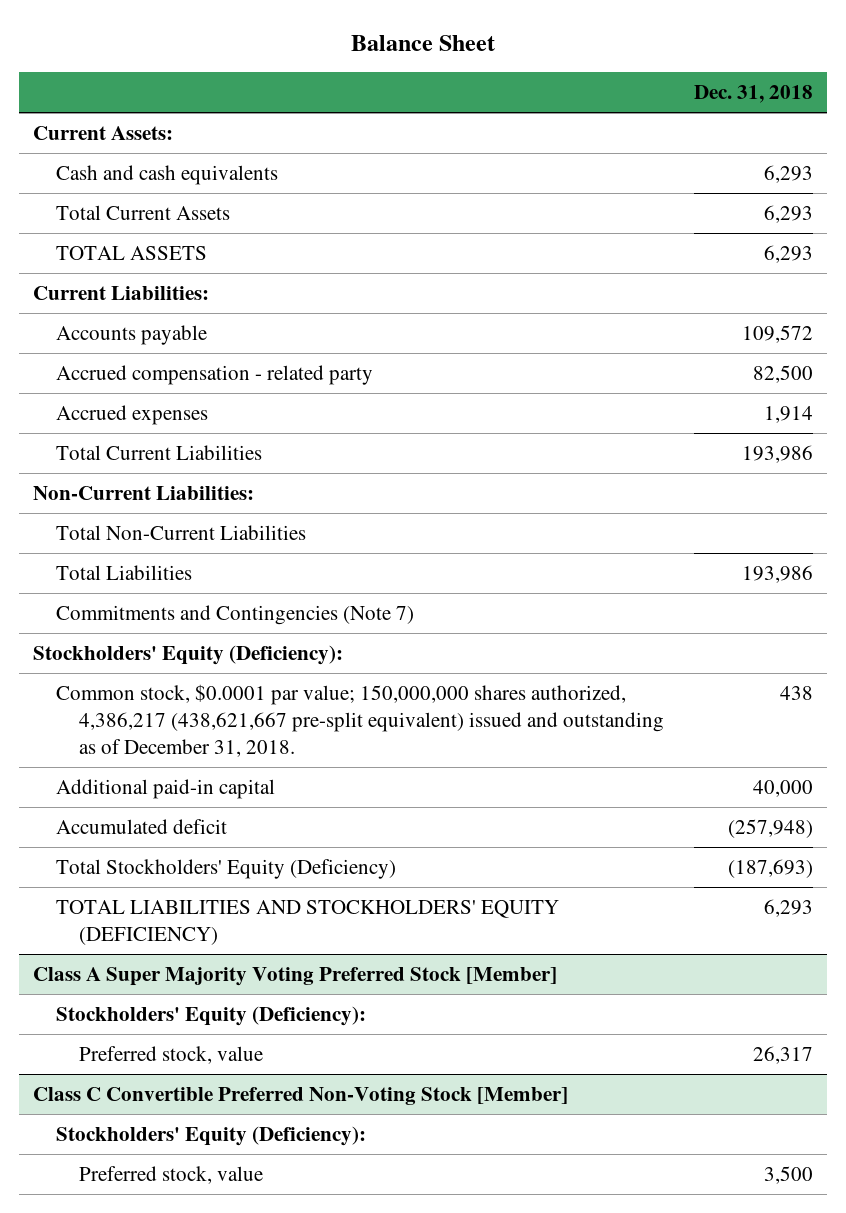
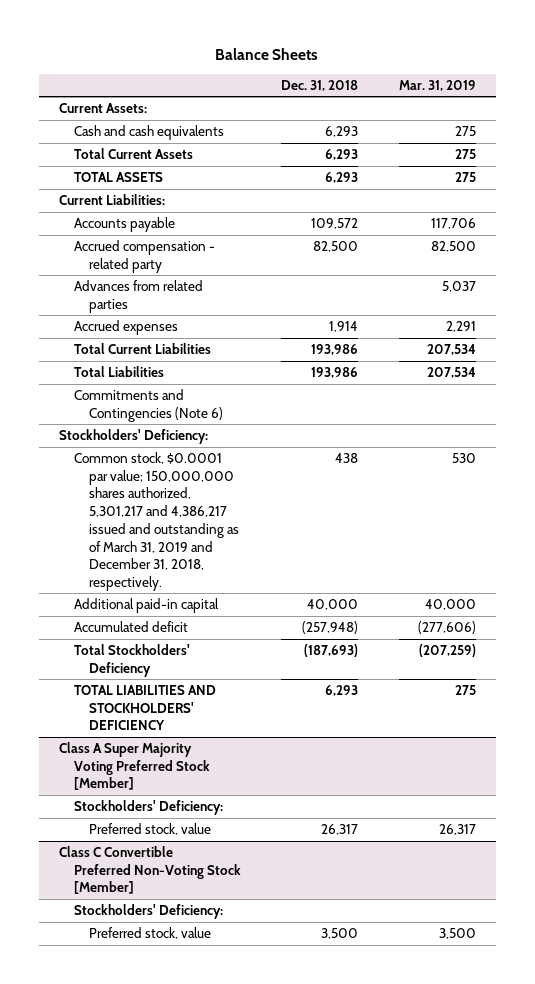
- Balance Sheet
+ Balance Sheets
- | Dec. 31, 2018
+ | Dec. 31, 2018 | Mar. 31, 2019
+ Advances from related parties | | 5,037
- Non-Current Liabilities:
- Total Non-Current Liabilities
- Commitments and Contingencies (Note 7)
- Stockholders' Equity (Deficiency):
- Common stock, $0.0001 par value; 150,000,000 shares authorized, 4,386,217 (438,621,667 pre-split equivalent) issued and outstanding as of December 31, 2018. | 438
+ Commitments and Contingencies (Note 6)
+ Stockholders' Deficiency:
+ Common stock, $0.0001 par value; 150,000,000 shares authorized, 5,301,217 and 4,386,217 issued and outstanding as of March 31, 2019 and December 31, 2018, respectively. | 438 | 530
- Total Stockholders' Equity (Deficiency) | (187,693)
- TOTAL LIABILITIES AND STOCKHOLDERS' EQUITY (DEFICIENCY) | 6,293
+ Total Stockholders' Deficiency | (187,693) | (207,259)
+ TOTAL LIABILITIES AND STOCKHOLDERS' DEFICIENCY | 6,293 | 275
@ Class A Super Majority Voting Preferred Stock [Member]
- Stockholders' Equity (Deficiency):
+ Stockholders' Deficiency:
@ Class C Convertible Preferred Non-Voting Stock [Member]
- Stockholders' Equity (Deficiency):
+ Stockholders' Deficiency:

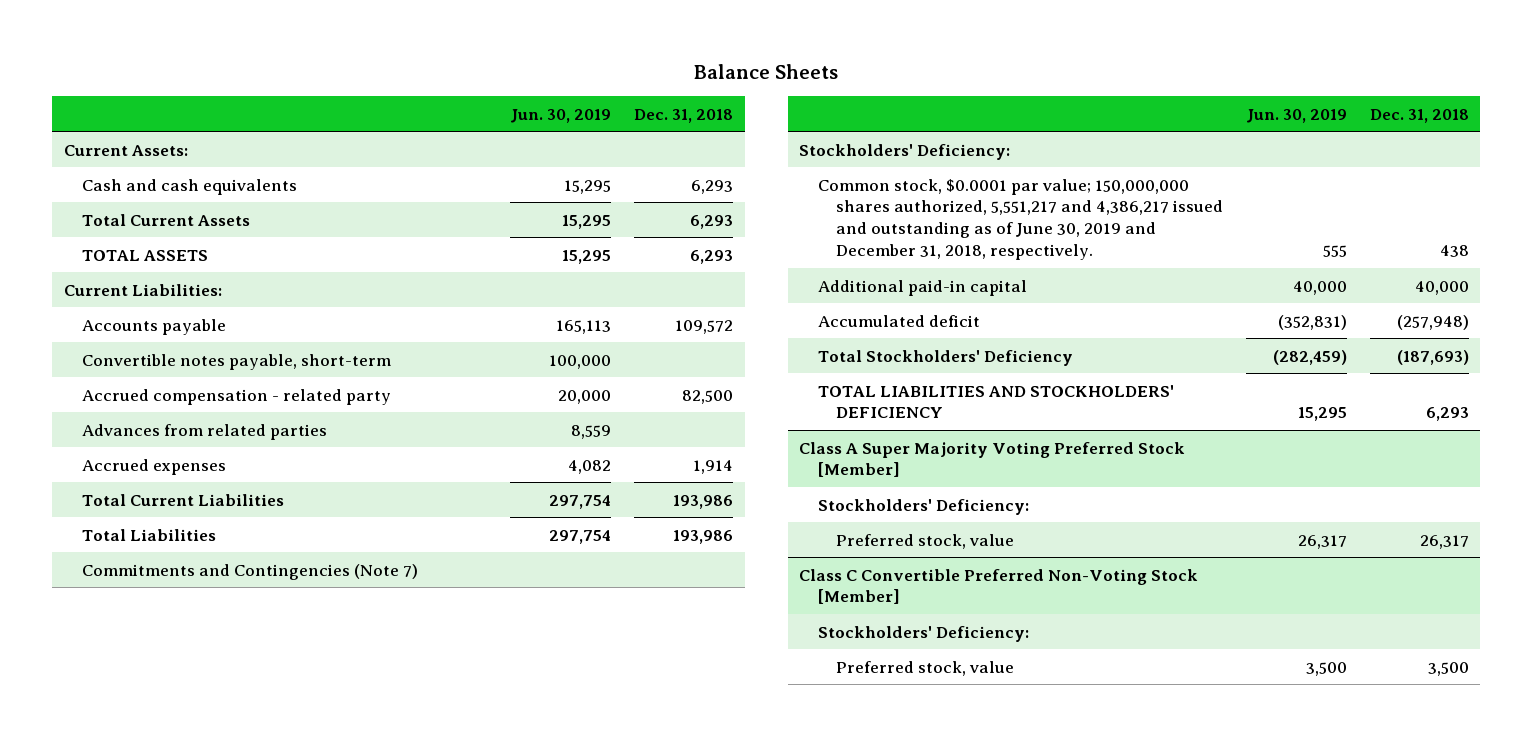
- | Dec. 31, 2018 | Mar. 31, 2019
+ | Jun. 30, 2019 | Dec. 31, 2018
+ Convertible notes payable, short-term | 100,000 |
- Commitments and Contingencies (Note 6)
+ Commitments and Contingencies (Note 7)
- Common stock, $0.0001 par value; 150,000,000 shares authorized, 5,301,217 and 4,386,217 issued and outstanding as of March 31, 2019 and December 31, 2018, respectively. | 438 | 530
+ Common stock, $0.0001 par value; 150,000,000 shares authorized, 5,551,217 and 4,386,217 issued and outstanding as of June 30, 2019 and December 31, 2018, respectively. | 555 | 438

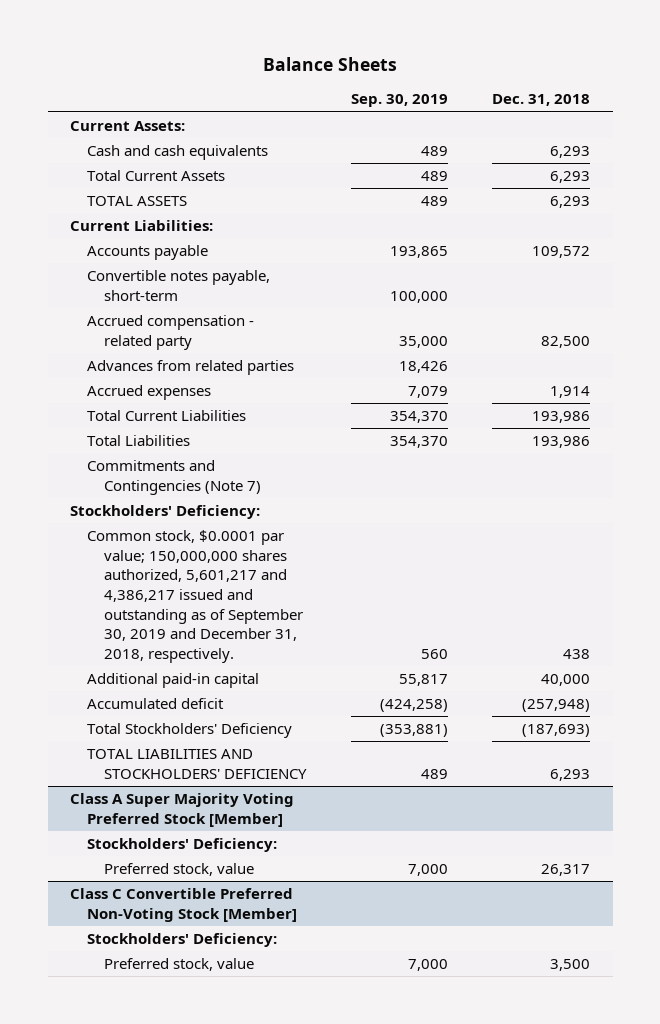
- | Jun. 30, 2019 | Dec. 31, 2018
+ | Sep. 30, 2019 | Dec. 31, 2018
- Common stock, $0.0001 par value; 150,000,000 shares authorized, 5,551,217 and 4,386,217 issued and outstanding as of June 30, 2019 and December 31, 2018, respectively. | 555 | 438
+ Common stock, $0.0001 par value; 150,000,000 shares authorized, 5,601,217 and 4,386,217 issued and outstanding as of September 30, 2019 and December 31, 2018, respectively. | 560 | 438

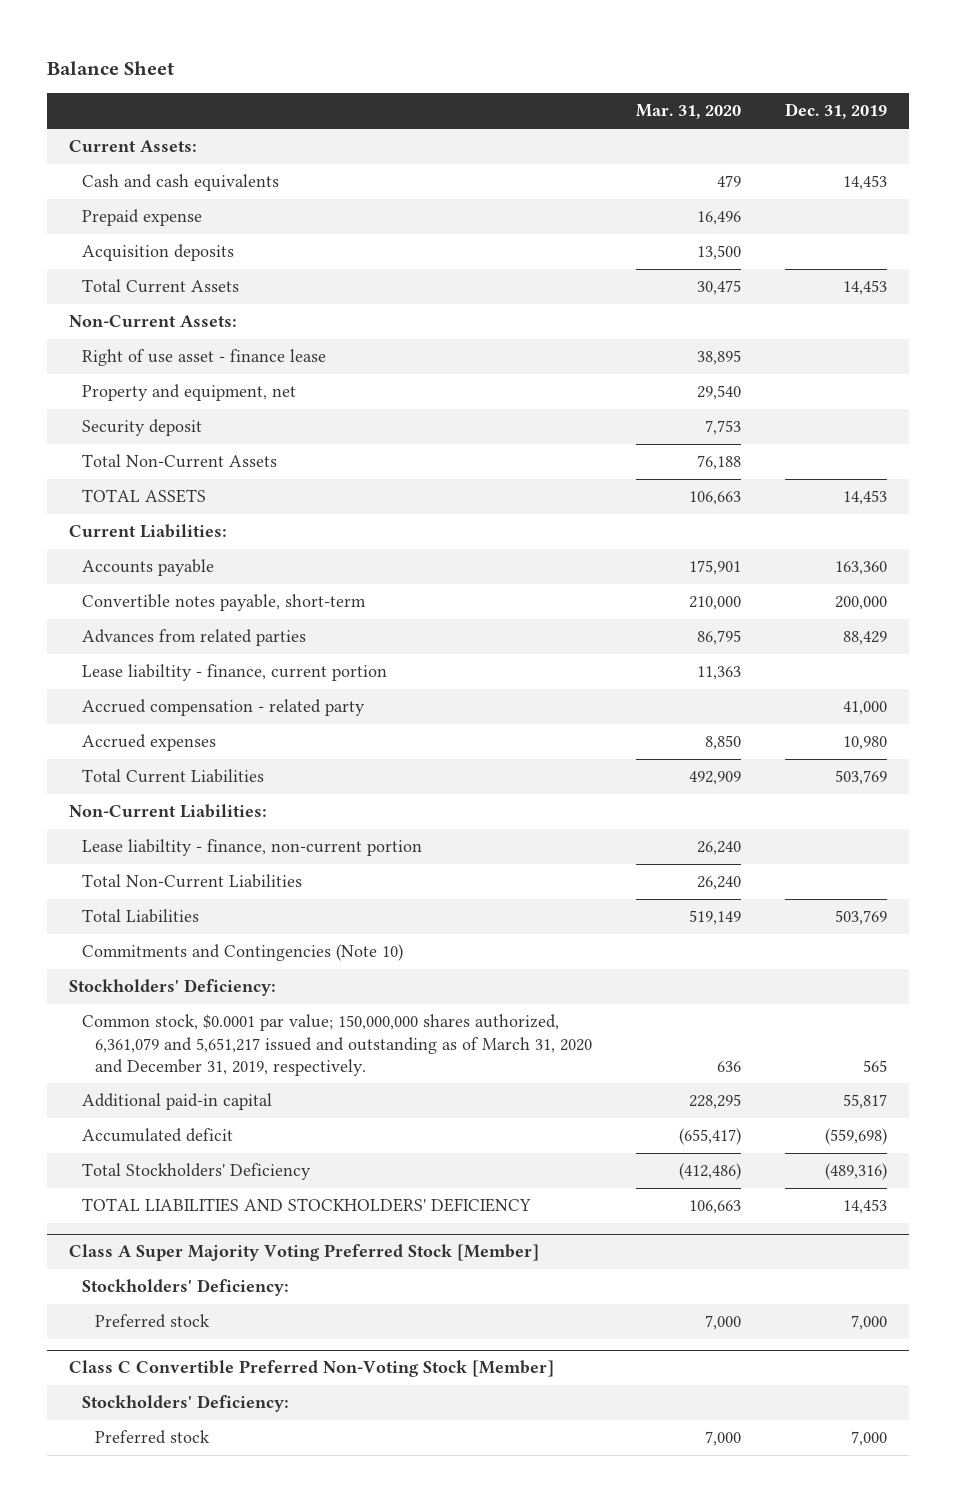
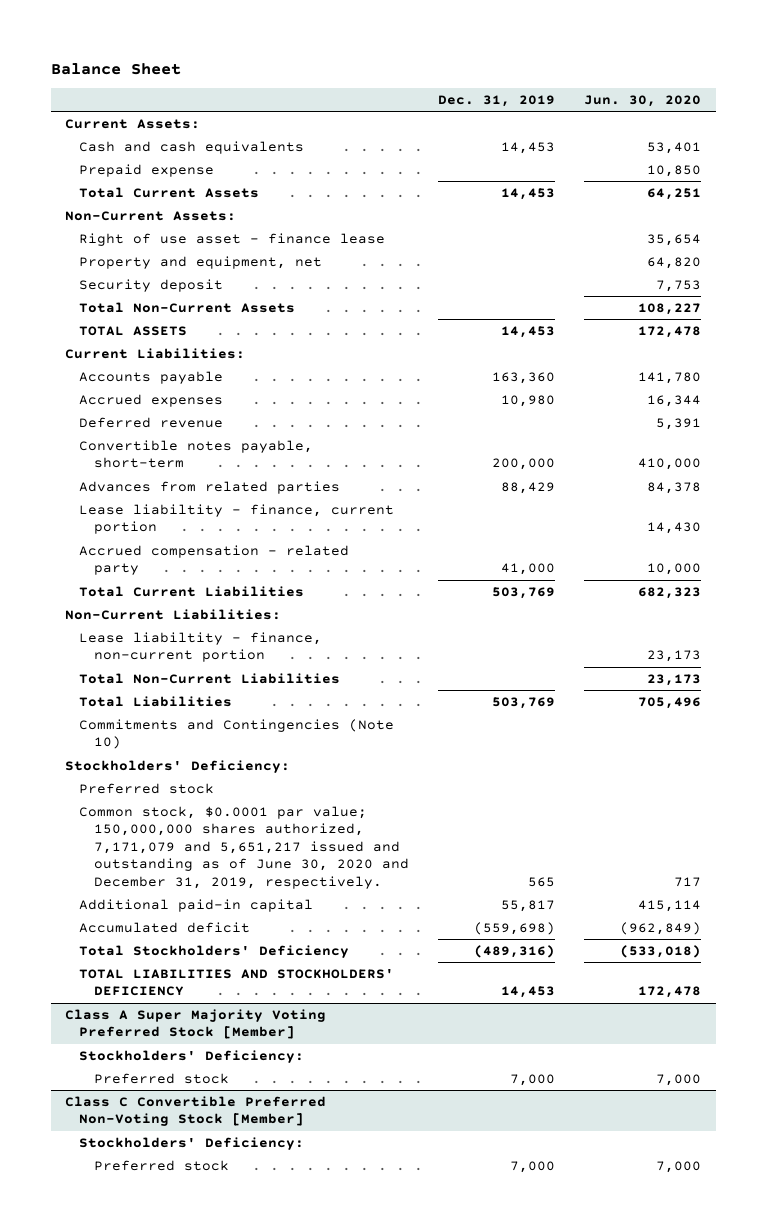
- | Mar. 31, 2020 | Dec. 31, 2019
+ | Dec. 31, 2019 | Jun. 30, 2020
- Acquisition deposits | 13,500 |
moved up: Accrued expenses | 10,980 | 16,344
+ Deferred revenue | | 5,391
- Common stock, $0.0001 par value; 150,000,000 shares authorized, 6,361,079 and 5,651,217 issued and outstanding as of March 31, 2020 and December 31, 2019, respectively. | 636 | 565
+ Preferred stock
+ Common stock, $0.0001 par value; 150,000,000 shares authorized, 7,171,079 and 5,651,217 issued and outstanding as of June 30, 2020 and December 31, 2019, respectively. | 565 | 717

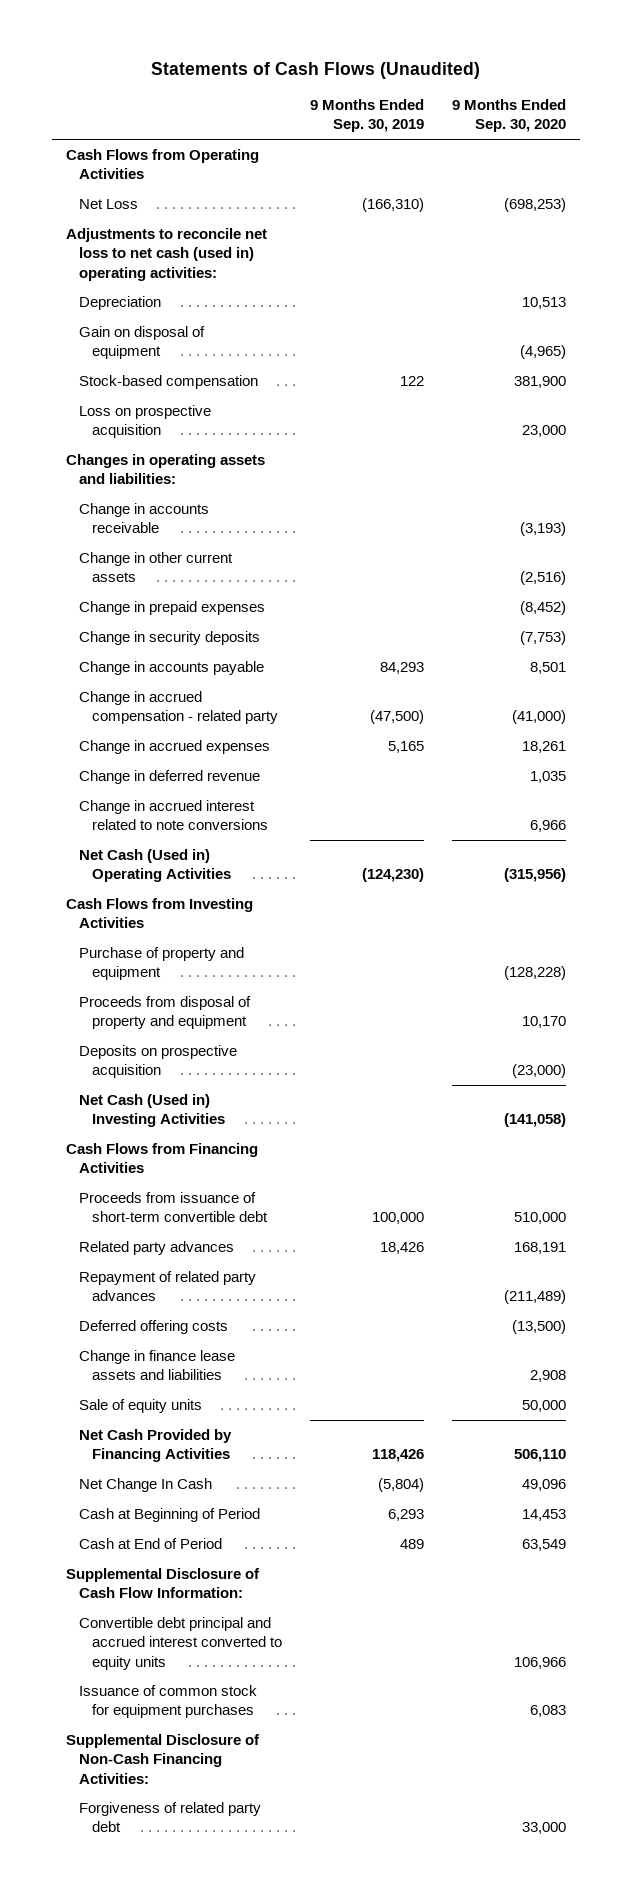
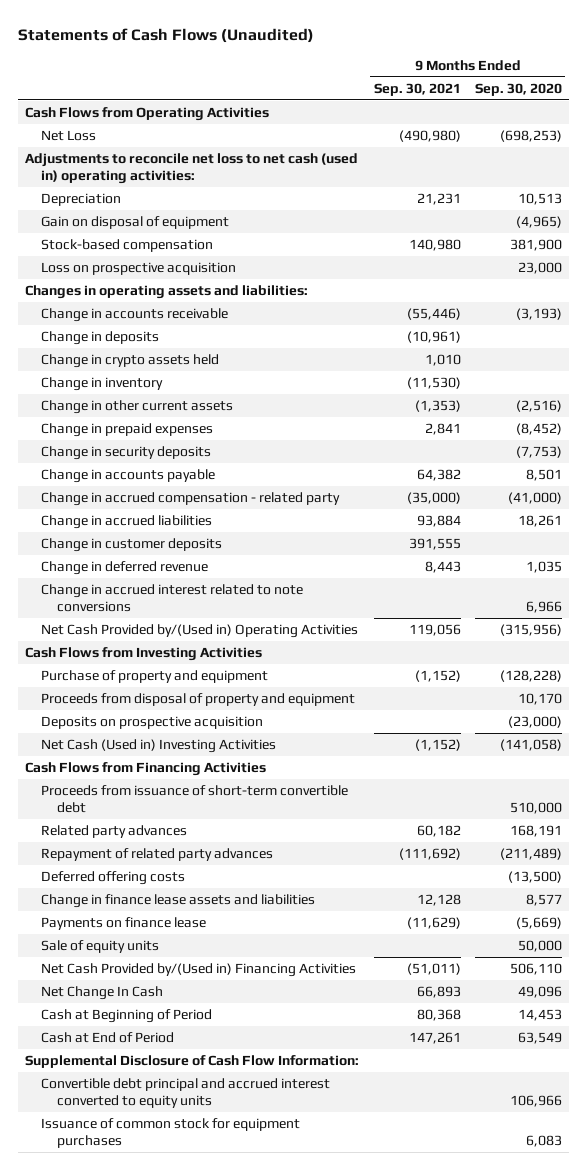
- | 9 Months Ended Sep. 30, 2019 | 9 Months Ended Sep. 30, 2020
+ | 9 Months Ended Sep. 30, 2021 | 9 Months Ended Sep. 30, 2020
+ Change in deposits | (10,961) |
+ Change in crypto assets held | 1,010 |
+ Change in inventory | (11,530) |
- Change in accrued expenses | 5,165 | 18,261
+ Change in accrued liabilities | 93,884 | 18,261
+ Change in customer deposits | 391,555 |
- Net Cash (Used in) Operating Activities | (124,230) | (315,956)
+ Net Cash Provided by/(Used in) Operating Activities | 119,056 | (315,956)
- Change in finance lease assets and liabilities | | 2,908
+ Change in finance lease assets and liabilities | 12,128 | 8,577
+ Payments on finance lease | (11,629) | (5,669)
- Net Cash Provided by Financing Activities | 118,426 | 506,110
+ Net Cash Provided by/(Used in) Financing Activities | (51,011) | 506,110
- Supplemental Disclosure of Non-Cash Financing Activities:
- Forgiveness of related party debt | | 33,000

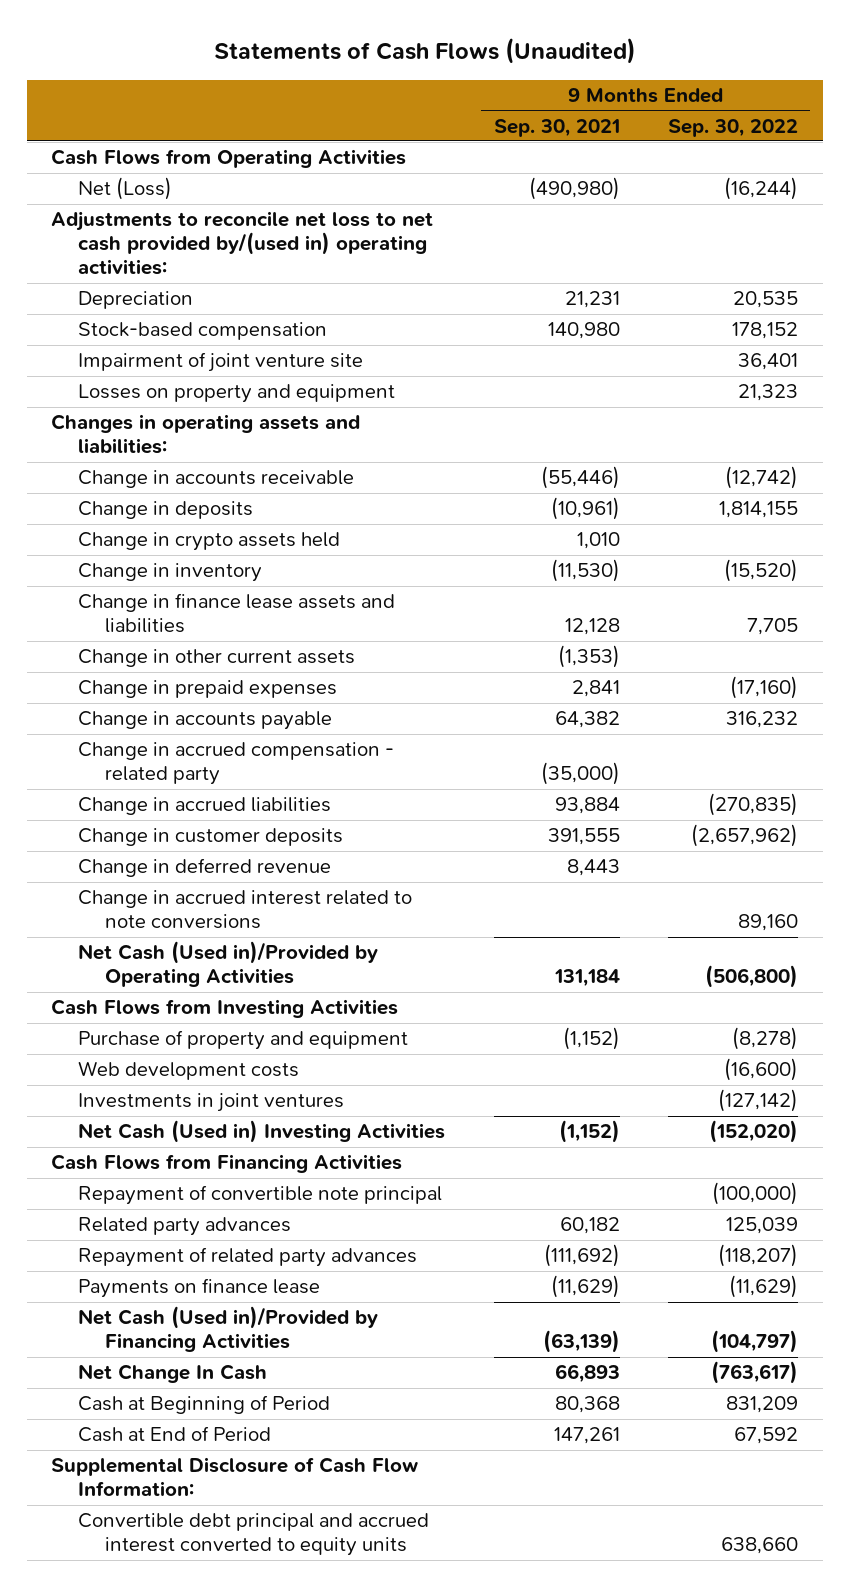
- | 9 Months Ended Sep. 30, 2021 | 9 Months Ended Sep. 30, 2020
+ | 9 Months Ended Sep. 30, 2021 | 9 Months Ended Sep. 30, 2022
- Net Loss | (490,980) | (698,253)
- Adjustments to reconcile net loss to net cash (used in) operating activities:
+ Net (Loss) | (490,980) | (16,244)
+ Adjustments to reconcile net loss to net cash provided by/(used in) operating activities:
- Gain on disposal of equipment | | (4,965)
- Loss on prospective acquisition | | 23,000
+ Impairment of joint venture site | | 36,401
+ Losses on property and equipment | | 21,323
moved up: Change in finance lease assets and liabilities | 12,128 | 7,705
- Change in security deposits | | (7,753)
- Net Cash Provided by/(Used in) Operating Activities | 119,056 | (315,956)
+ Net Cash (Used in)/Provided by Operating Activities | 131,184 | (506,800)
- Proceeds from disposal of property and equipment | | 10,170
- Deposits on prospective acquisition | | (23,000)
+ Web development costs | | (16,600)
+ Investments in joint ventures | | (127,142)
- Proceeds from issuance of short-term convertible debt | | 510,000
+ Repayment of convertible note principal | | (100,000)
- Deferred offering costs | | (13,500)
- Sale of equity units | | 50,000
- Net Cash Provided by/(Used in) Financing Activities | (51,011) | 506,110
+ Net Cash (Used in)/Provided by Financing Activities | (63,139) | (104,797)
- Issuance of common stock for equipment purchases | | 6,083

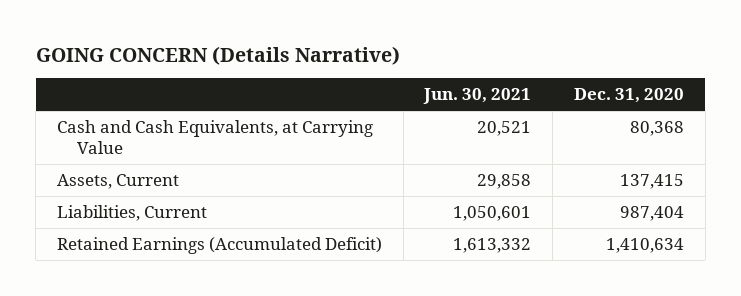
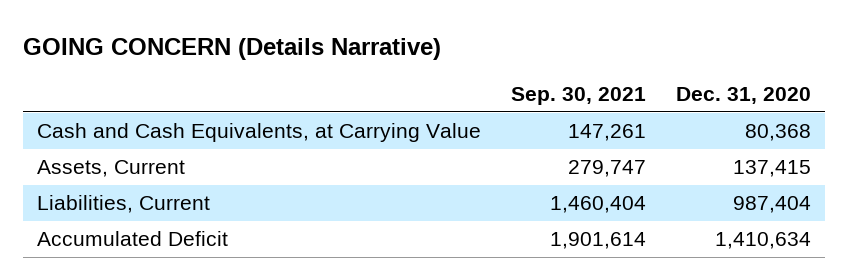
- | Jun. 30, 2021 | Dec. 31, 2020
+ | Sep. 30, 2021 | Dec. 31, 2020
- Retained Earnings (Accumulated Deficit) | 1,613,332 | 1,410,634
+ Accumulated Deficit | 1,901,614 | 1,410,634

